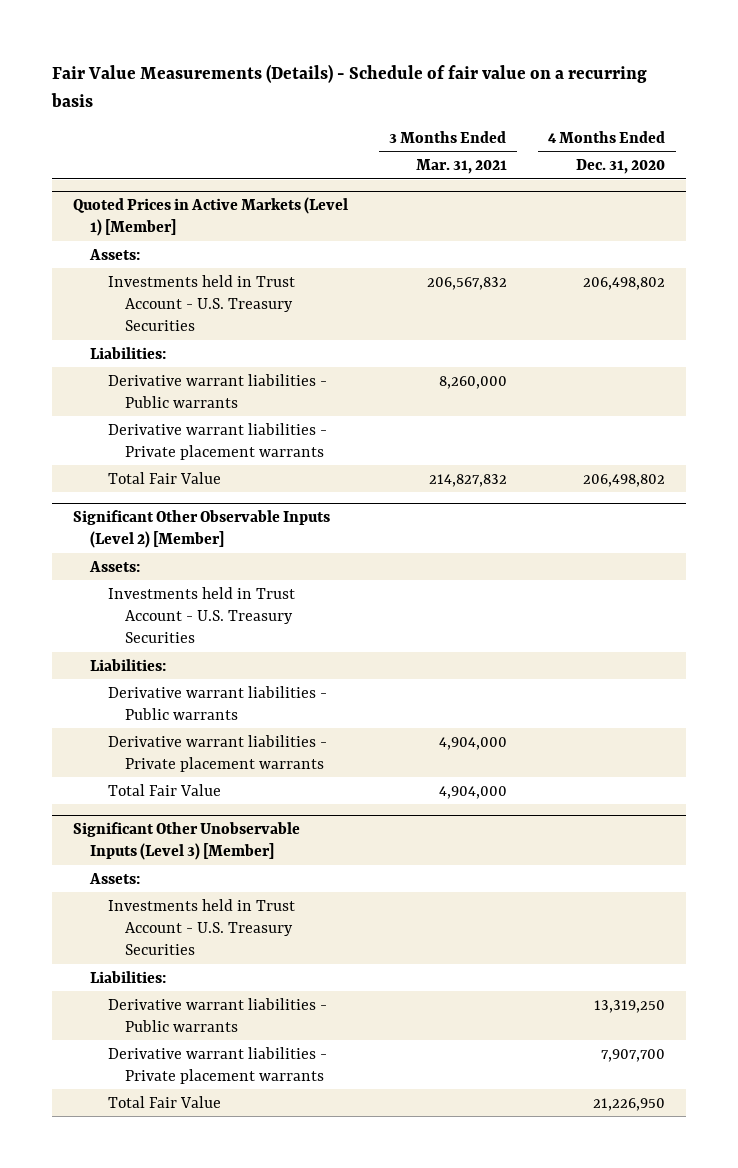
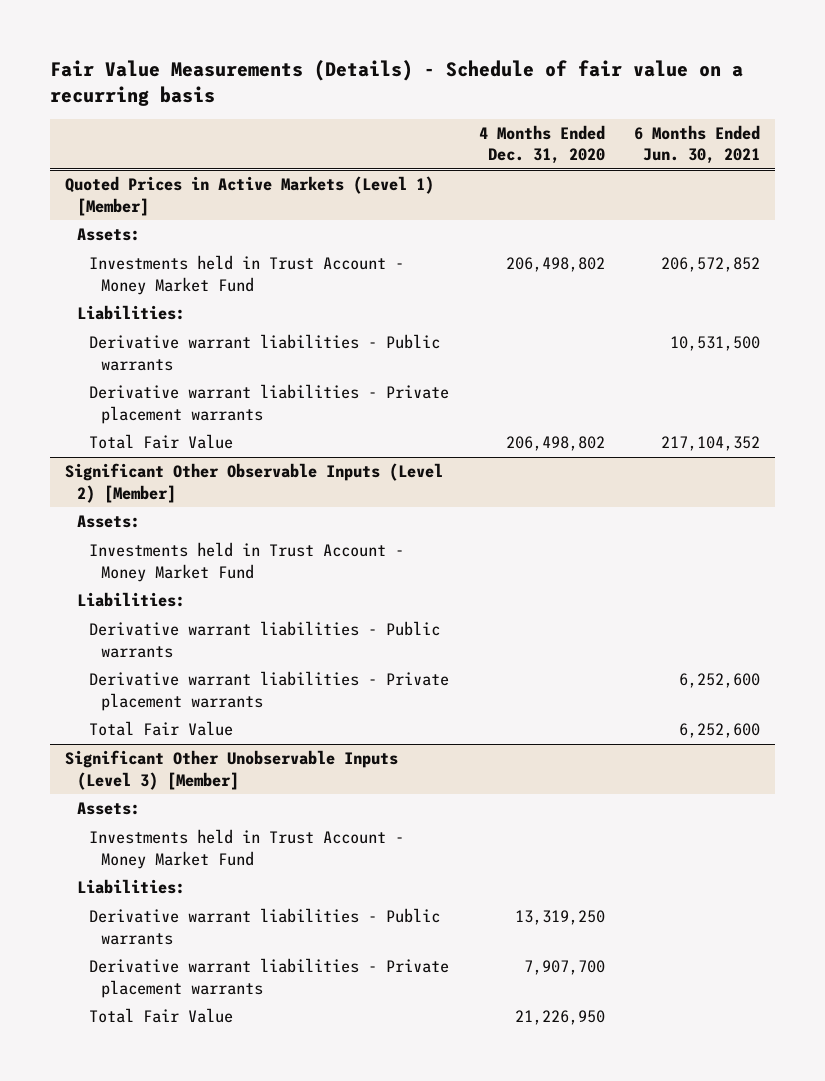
- | 3 Months Ended Mar. 31, 2021 | 4 Months Ended Dec. 31, 2020
+ | 4 Months Ended Dec. 31, 2020 | 6 Months Ended Jun. 30, 2021
@ Quoted Prices in Active Markets (Level 1) [Member]
- Investments held in Trust Account - U.S. Treasury Securities | 206,567,832 | 206,498,802
+ Investments held in Trust Account - Money Market Fund | 206,498,802 | 206,572,852
@ Significant Other Observable Inputs (Level 2) [Member]
- Investments held in Trust Account - U.S. Treasury Securities
+ Investments held in Trust Account - Money Market Fund
@ Significant Other Unobservable Inputs (Level 3) [Member]
- Investments held in Trust Account - U.S. Treasury Securities
+ Investments held in Trust Account - Money Market Fund

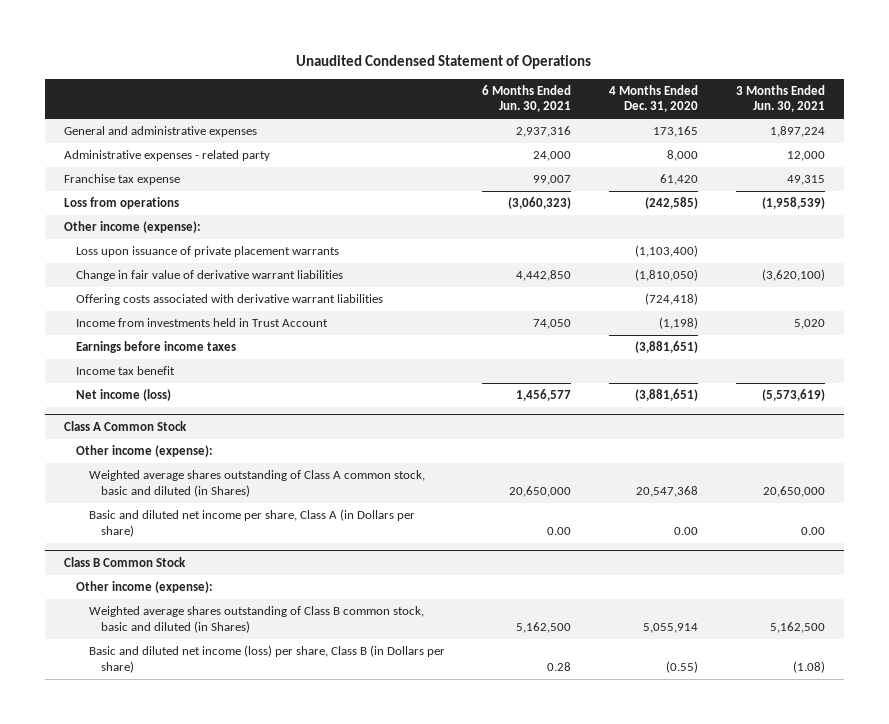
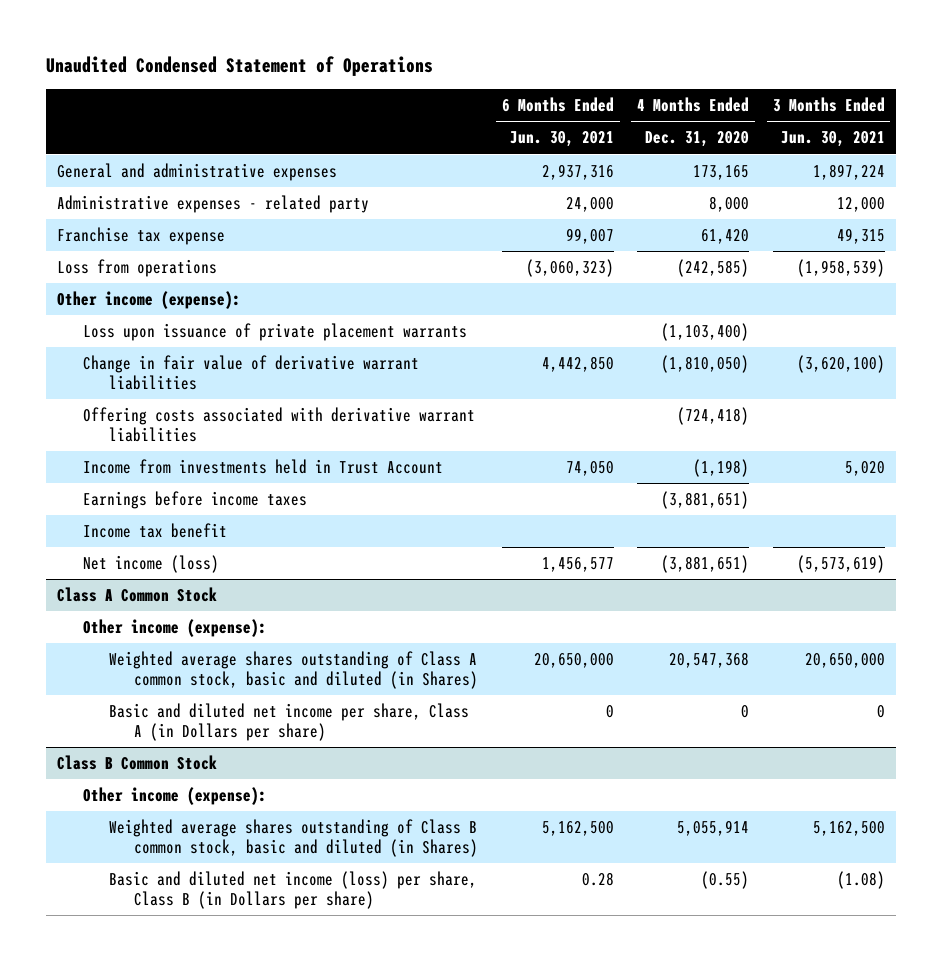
@ Class A Common Stock
- Basic and diluted net income per share, Class A (in Dollars per share) | 0.00 | 0.00 | 0.00
+ Basic and diluted net income per share, Class A (in Dollars per share) | 0 | 0 | 0

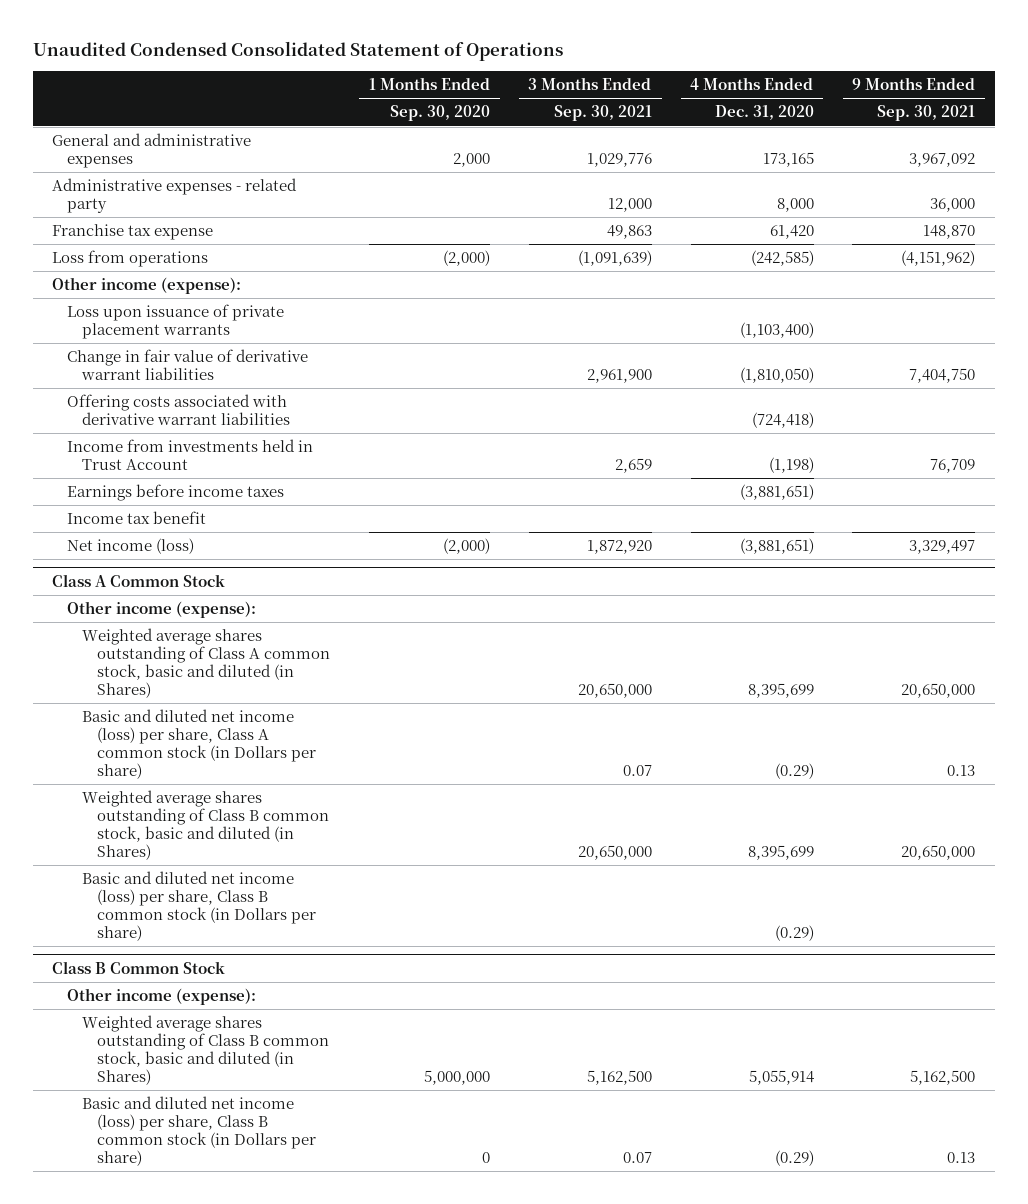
- Unaudited Condensed Statement of Operations
+ Unaudited Condensed Consolidated Statement of Operations
- | 6 Months Ended Jun. 30, 2021 | 4 Months Ended Dec. 31, 2020 | 3 Months Ended Jun. 30, 2021
+ | 1 Months Ended Sep. 30, 2020 | 3 Months Ended Sep. 30, 2021 | 4 Months Ended Dec. 31, 2020 | 9 Months Ended Sep. 30, 2021
@ Class A Common Stock
- Weighted average shares outstanding of Class A common stock, basic and diluted (in Shares) | 20,650,000 | 20,547,368 | 20,650,000
- Basic and diluted net income per share, Class A (in Dollars per share) | 0 | 0 | 0
+ Weighted average shares outstanding of Class A common stock, basic and diluted (in Shares) | | 20,650,000 | 8,395,699 | 20,650,000
+ Basic and diluted net income (loss) per share, Class A common stock (in Dollars per share) | | 0.07 | (0.29) | 0.13
+ Weighted average shares outstanding of Class B common stock, basic and diluted (in Shares) | | 20,650,000 | 8,395,699 | 20,650,000
+ Basic and diluted net income (loss) per share, Class B common stock (in Dollars per share) | | | (0.29) |
@ Class B Common Stock
- Basic and diluted net income (loss) per share, Class B (in Dollars per share) | 0.28 | (0.55) | (1.08)
+ Basic and diluted net income (loss) per share, Class B common stock (in Dollars per share) | 0 | 0.07 | (0.29) | 0.13

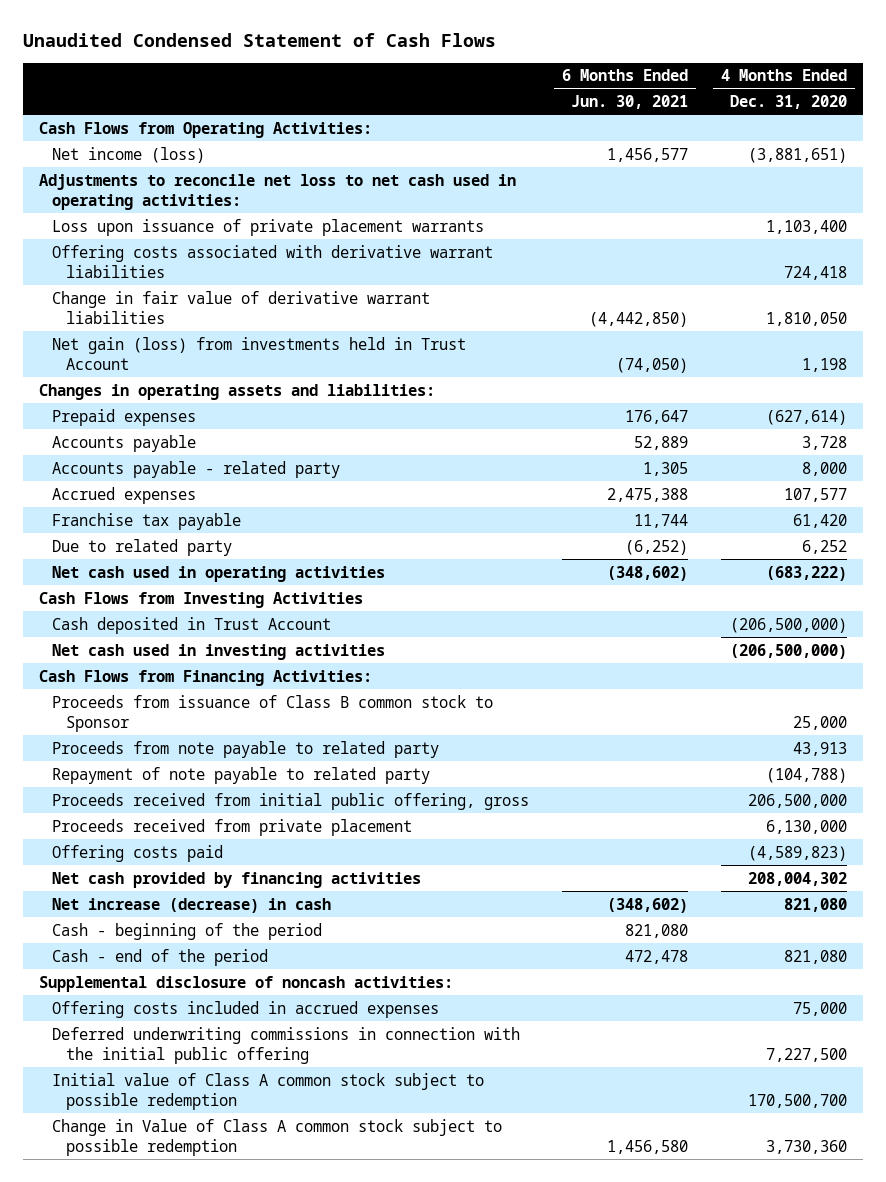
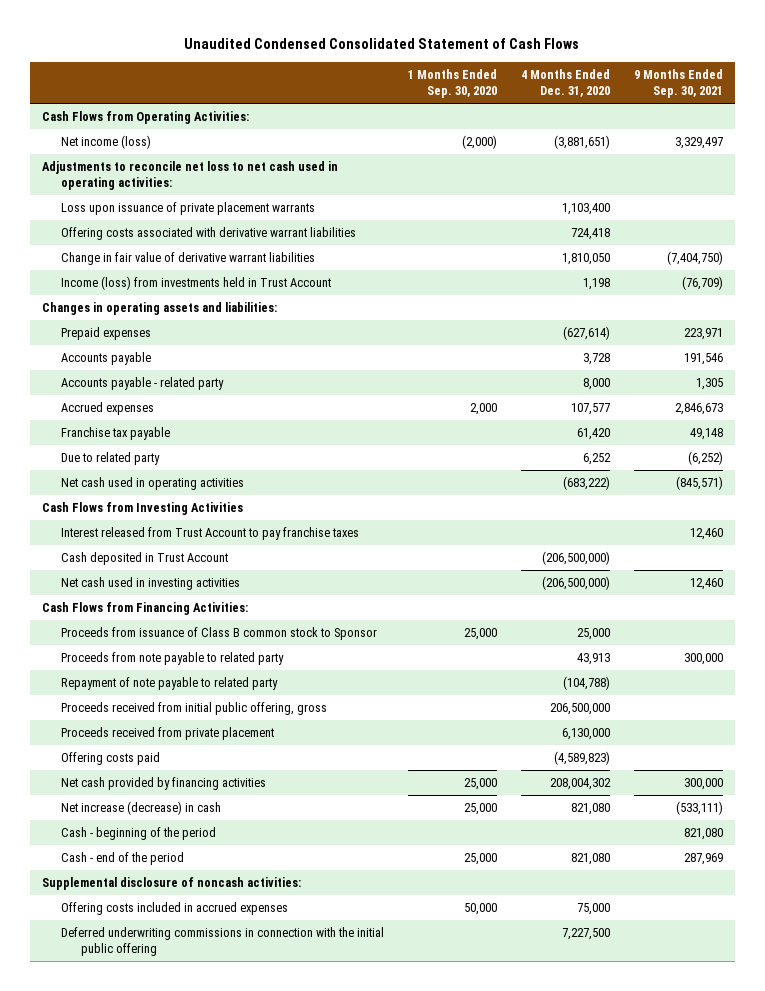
- Unaudited Condensed Statement of Cash Flows
+ Unaudited Condensed Consolidated Statement of Cash Flows
- | 6 Months Ended Jun. 30, 2021 | 4 Months Ended Dec. 31, 2020
+ | 1 Months Ended Sep. 30, 2020 | 4 Months Ended Dec. 31, 2020 | 9 Months Ended Sep. 30, 2021
- Net gain (loss) from investments held in Trust Account | (74,050) | 1,198
+ Income (loss) from investments held in Trust Account | | 1,198 | (76,709)
+ Interest released from Trust Account to pay franchise taxes | | | 12,460
- Initial value of Class A common stock subject to possible redemption | | 170,500,700
- Change in Value of Class A common stock subject to possible redemption | 1,456,580 | 3,730,360

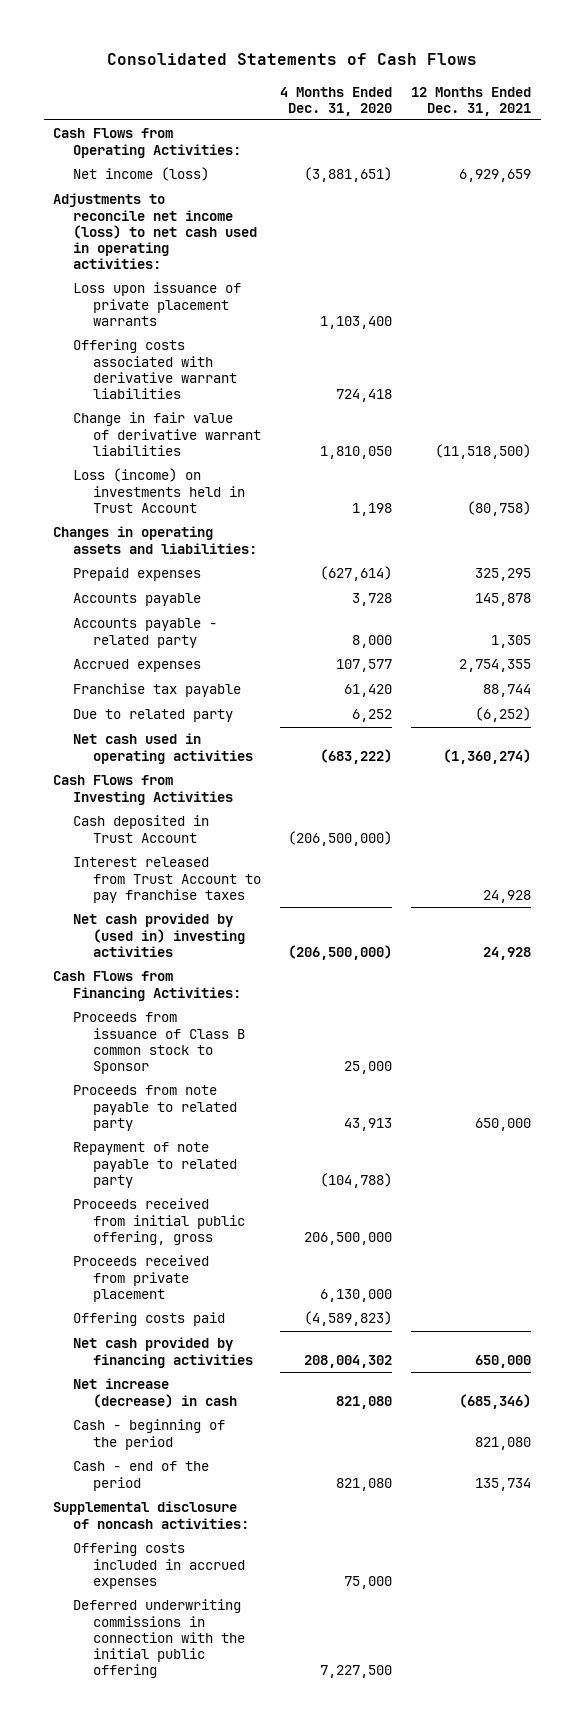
- Unaudited Condensed Consolidated Statement of Cash Flows
+ Consolidated Statements of Cash Flows
- | 1 Months Ended Sep. 30, 2020 | 4 Months Ended Dec. 31, 2020 | 9 Months Ended Sep. 30, 2021
+ | 4 Months Ended Dec. 31, 2020 | 12 Months Ended Dec. 31, 2021
- Adjustments to reconcile net loss to net cash used in operating activities:
+ Adjustments to reconcile net income (loss) to net cash used in operating activities:
- Income (loss) from investments held in Trust Account | | 1,198 | (76,709)
+ Loss (income) on investments held in Trust Account | 1,198 | (80,758)
- Net cash used in investing activities | | (206,500,000) | 12,460
moved down: Interest released from Trust Account to pay franchise taxes | | 24,928
+ Net cash provided by (used in) investing activities | (206,500,000) | 24,928

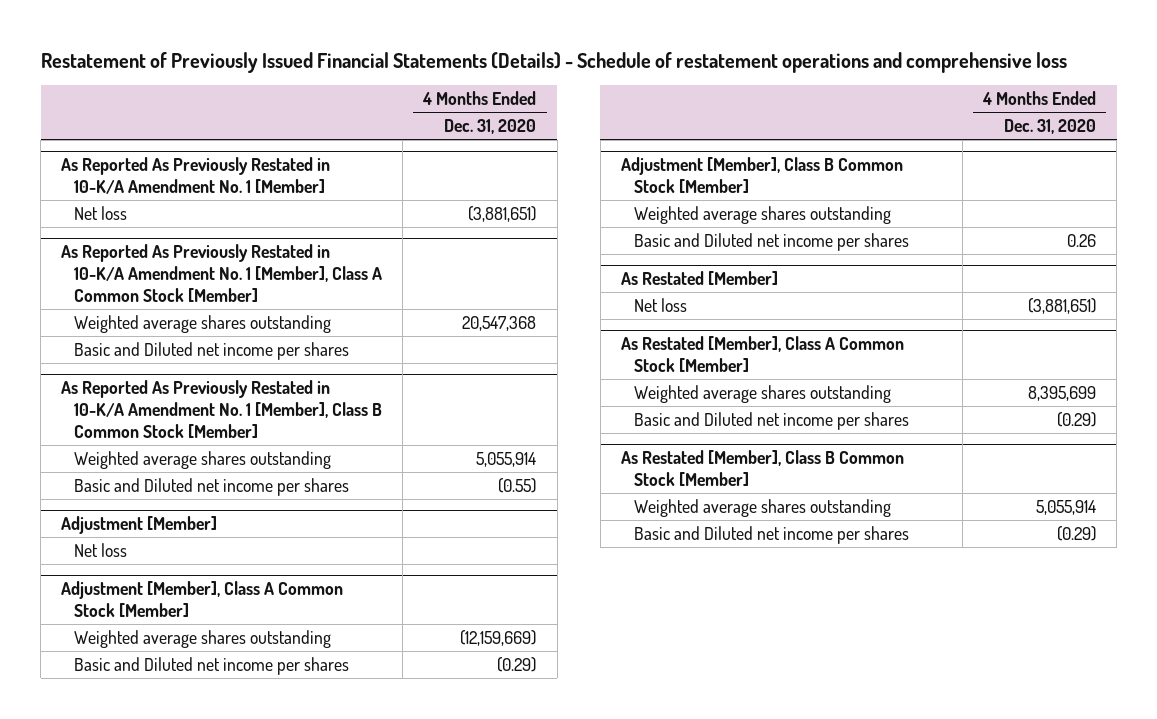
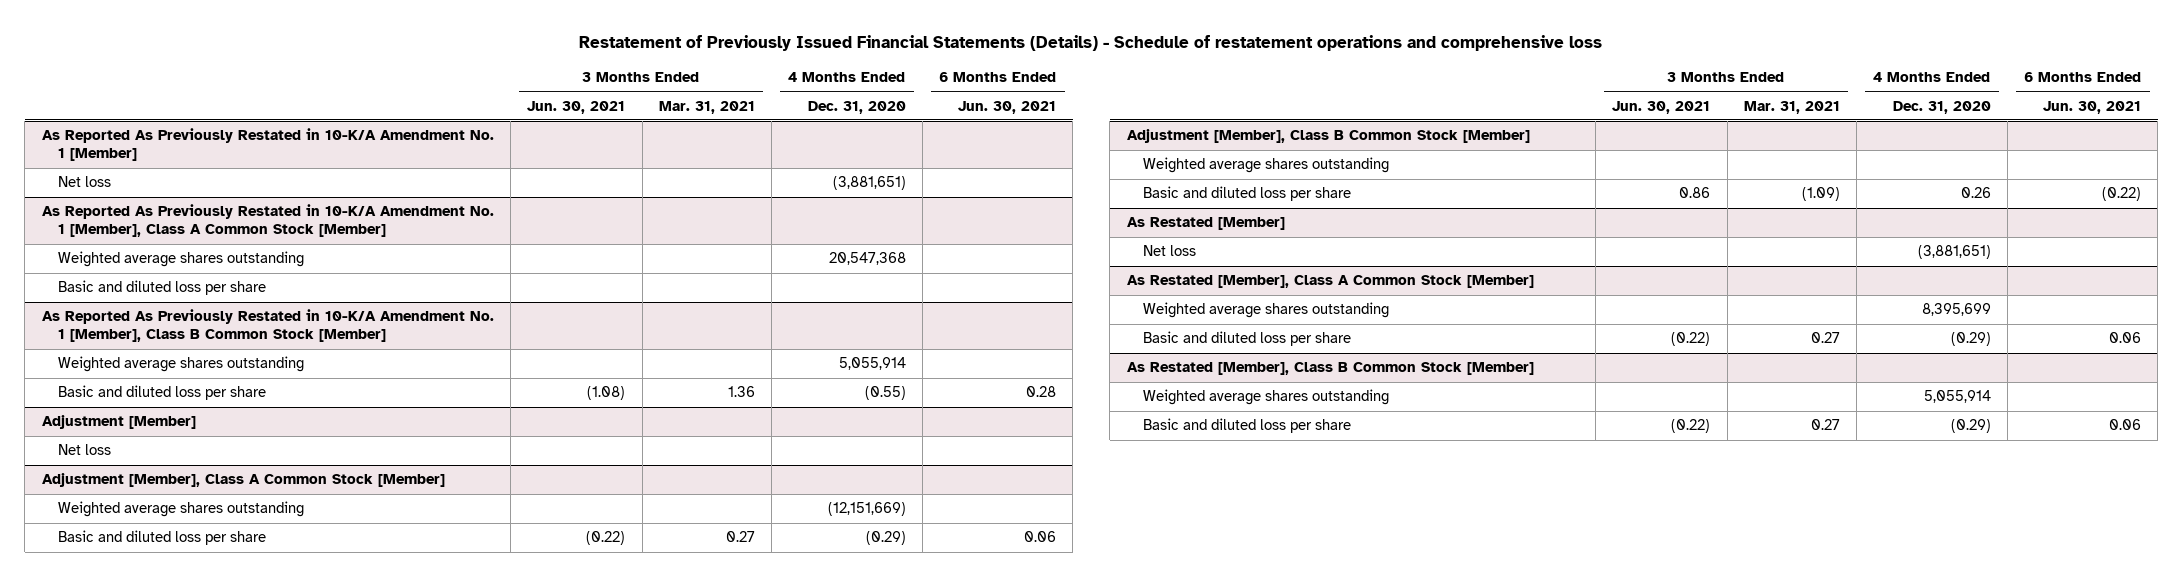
- | 4 Months Ended Dec. 31, 2020
+ | 3 Months Ended Jun. 30, 2021 | 3 Months Ended Mar. 31, 2021 | 4 Months Ended Dec. 31, 2020 | 6 Months Ended Jun. 30, 2021
@ As Reported As Previously Restated in 10-K/A Amendment No. 1 [Member], Class A Common Stock [Member]
- Basic and Diluted net income per shares
+ Basic and diluted loss per share
@ As Reported As Previously Restated in 10-K/A Amendment No. 1 [Member], Class B Common Stock [Member]
- Basic and Diluted net income per shares | (0.55)
+ Basic and diluted loss per share | (1.08) | 1.36 | (0.55) | 0.28
@ Adjustment [Member], Class A Common Stock [Member]
- Weighted average shares outstanding | (12,159,669)
- Basic and Diluted net income per shares | (0.29)
+ Weighted average shares outstanding | | | (12,151,669) |
+ Basic and diluted loss per share | (0.22) | 0.27 | (0.29) | 0.06
@ Adjustment [Member], Class B Common Stock [Member]
- Basic and Diluted net income per shares | 0.26
+ Basic and diluted loss per share | 0.86 | (1.09) | 0.26 | (0.22)
@ As Restated [Member], Class A Common Stock [Member]
- Basic and Diluted net income per shares | (0.29)
+ Basic and diluted loss per share | (0.22) | 0.27 | (0.29) | 0.06
@ As Restated [Member], Class B Common Stock [Member]
- Basic and Diluted net income per shares | (0.29)
+ Basic and diluted loss per share | (0.22) | 0.27 | (0.29) | 0.06

